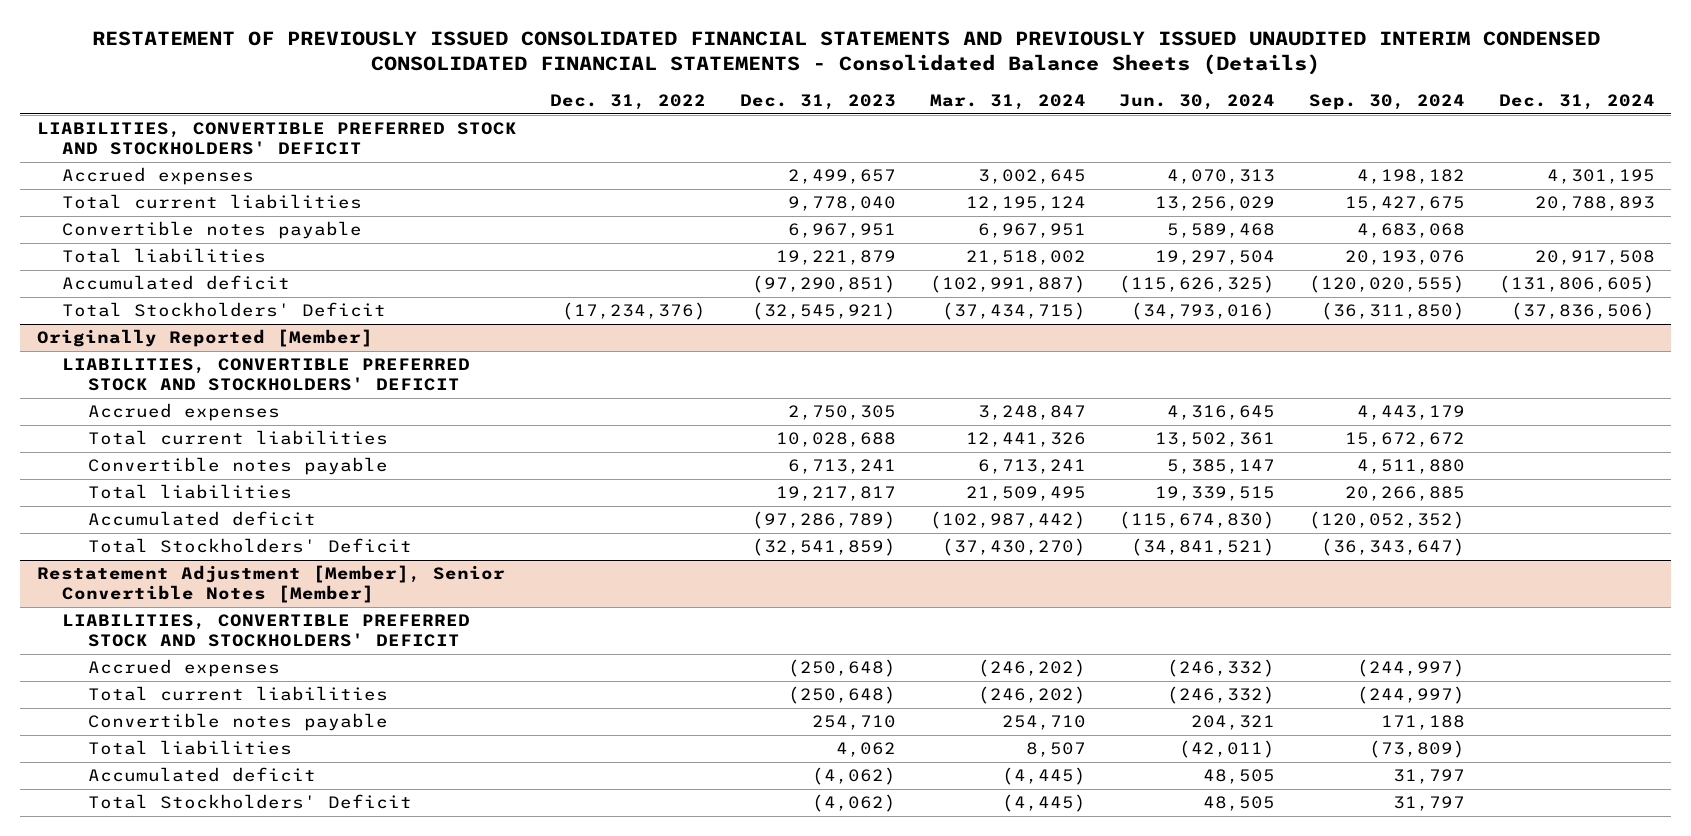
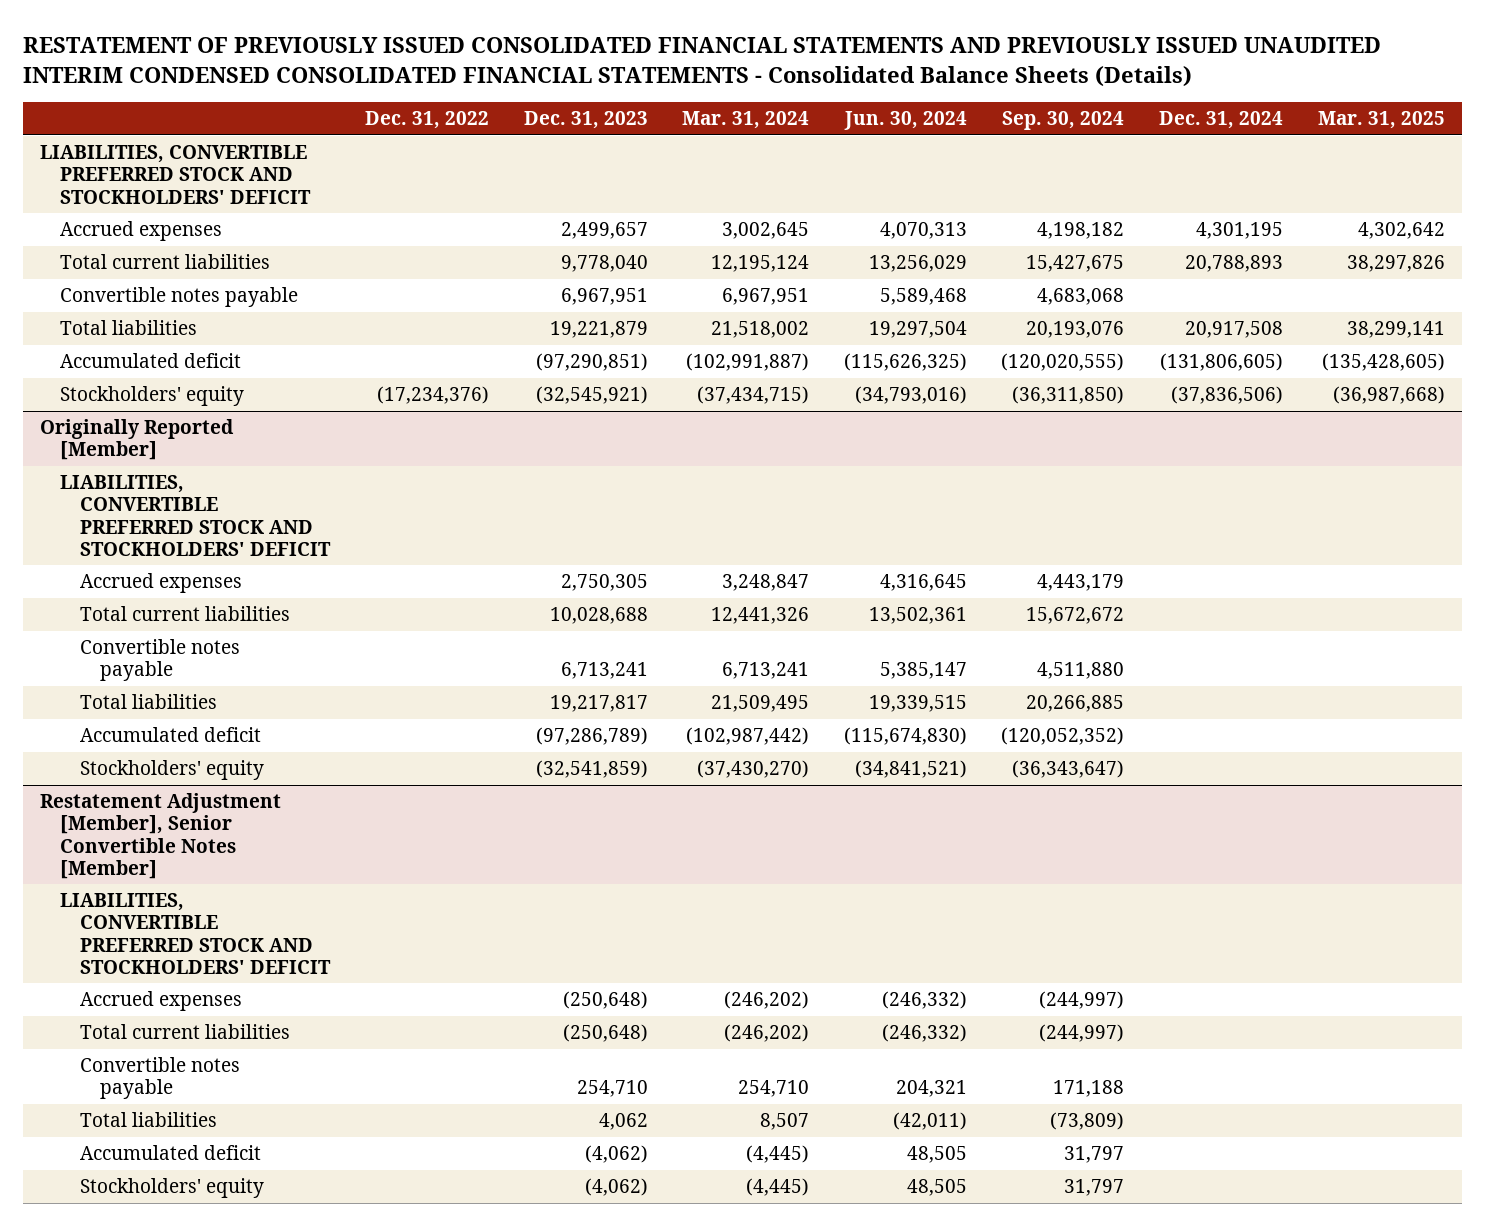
- | Dec. 31, 2022 | Dec. 31, 2023 | Mar. 31, 2024 | Jun. 30, 2024 | Sep. 30, 2024 | Dec. 31, 2024
+ | Dec. 31, 2022 | Dec. 31, 2023 | Mar. 31, 2024 | Jun. 30, 2024 | Sep. 30, 2024 | Dec. 31, 2024 | Mar. 31, 2025
- Total Stockholders' Deficit | (17,234,376) | (32,545,921) | (37,434,715) | (34,793,016) | (36,311,850) | (37,836,506)
+ Stockholders' equity | (17,234,376) | (32,545,921) | (37,434,715) | (34,793,016) | (36,311,850) | (37,836,506) | (36,987,668)
@ Originally Reported [Member]
- Total Stockholders' Deficit | | (32,541,859) | (37,430,270) | (34,841,521) | (36,343,647) |
+ Stockholders' equity | | (32,541,859) | (37,430,270) | (34,841,521) | (36,343,647) | |
@ Restatement Adjustment [Member], Senior Convertible Notes [Member]
- Total Stockholders' Deficit | | (4,062) | (4,445) | 48,505 | 31,797 |
+ Stockholders' equity | | (4,062) | (4,445) | 48,505 | 31,797 | |

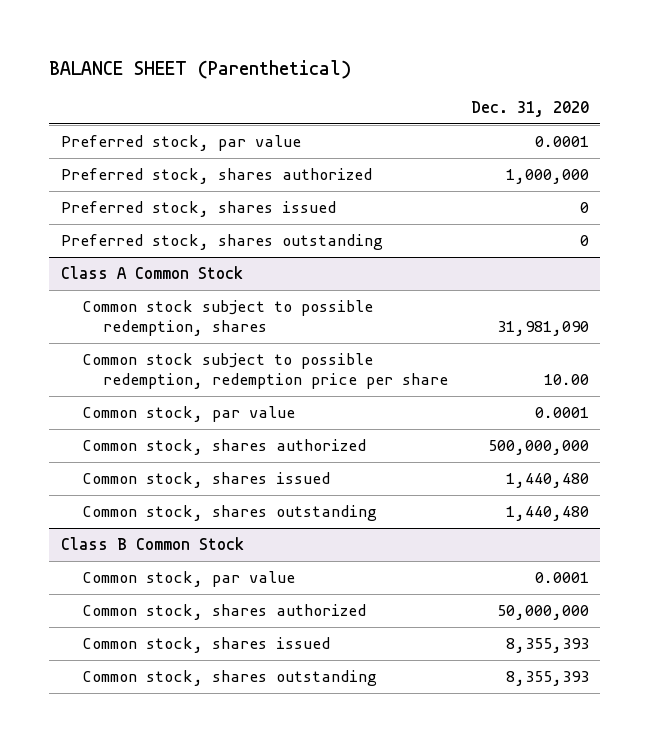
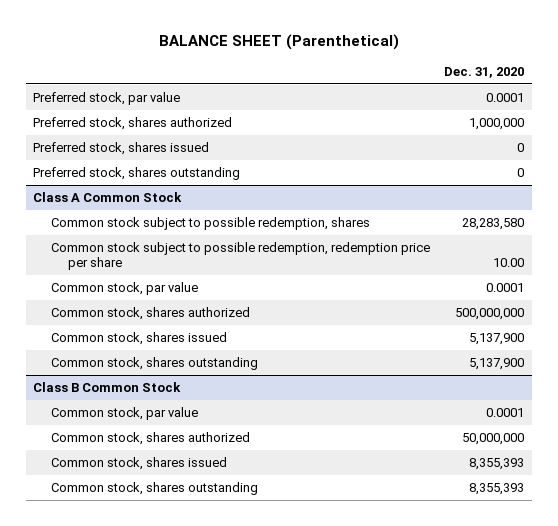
@ Class A Common Stock
- Common stock subject to possible redemption, shares | 31,981,090
+ Common stock subject to possible redemption, shares | 28,283,580
- Common stock, shares issued | 1,440,480
- Common stock, shares outstanding | 1,440,480
+ Common stock, shares issued | 5,137,900
+ Common stock, shares outstanding | 5,137,900

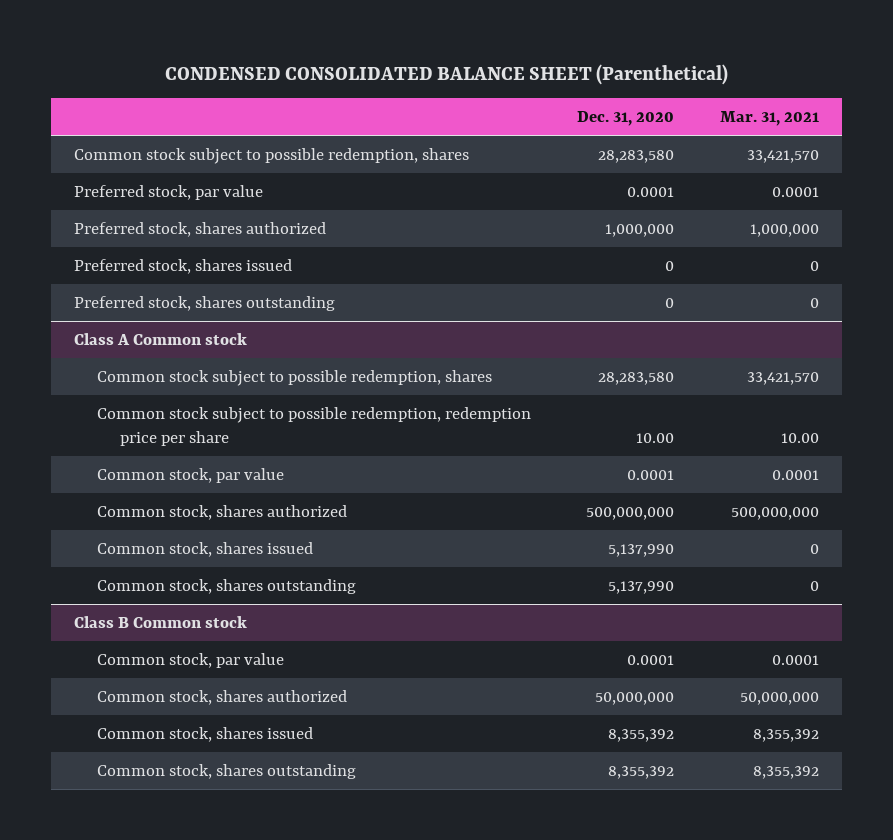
- BALANCE SHEET (Parenthetical)
+ CONDENSED CONSOLIDATED BALANCE SHEET (Parenthetical)
- | Dec. 31, 2020
+ | Dec. 31, 2020 | Mar. 31, 2021
+ Common stock subject to possible redemption, shares | 28,283,580 | 33,421,570
- Class A Common Stock
+ Class A Common stock
- Common stock, shares issued | 5,137,900
- Common stock, shares outstanding | 5,137,900
- Class B Common Stock
+ Common stock, shares issued | 5,137,990 | 0
+ Common stock, shares outstanding | 5,137,990 | 0
+ Class B Common stock
- Common stock, shares issued | 8,355,393
- Common stock, shares outstanding | 8,355,393
+ Common stock, shares issued | 8,355,392 | 8,355,392
+ Common stock, shares outstanding | 8,355,392 | 8,355,392

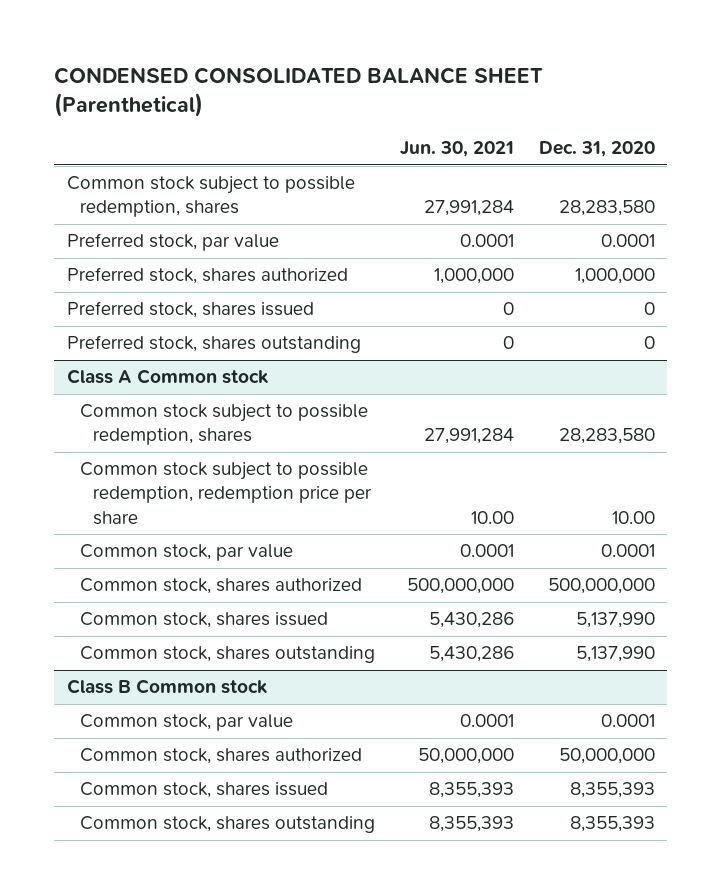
- | Dec. 31, 2020 | Mar. 31, 2021
+ | Jun. 30, 2021 | Dec. 31, 2020
@ Class B Common stock
- Common stock, shares issued | 8,355,392 | 8,355,392
- Common stock, shares outstanding | 8,355,392 | 8,355,392
+ Common stock, shares issued | 8,355,393 | 8,355,393
+ Common stock, shares outstanding | 8,355,393 | 8,355,393

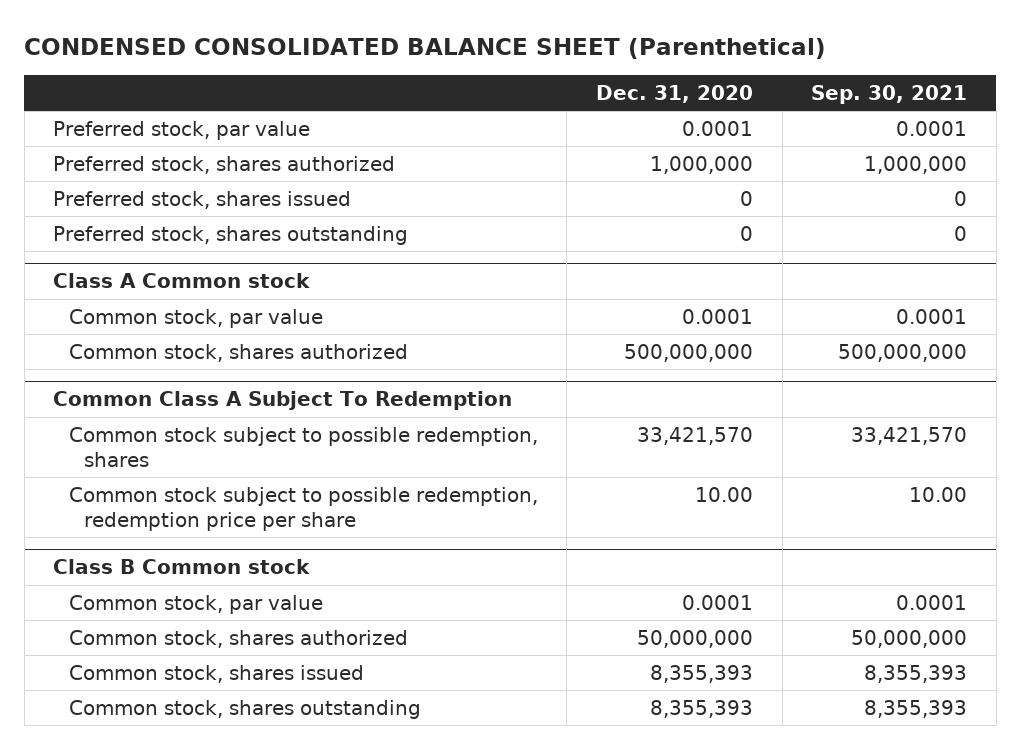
- | Jun. 30, 2021 | Dec. 31, 2020
+ | Dec. 31, 2020 | Sep. 30, 2021
- Common stock subject to possible redemption, shares | 27,991,284 | 28,283,580
@ Class A Common stock
- Common stock subject to possible redemption, shares | 27,991,284 | 28,283,580
- Common stock subject to possible redemption, redemption price per share | 10.00 | 10.00
- Common stock, shares issued | 5,430,286 | 5,137,990
- Common stock, shares outstanding | 5,430,286 | 5,137,990
+ Common Class A Subject To Redemption
+ Common stock subject to possible redemption, shares | 33,421,570 | 33,421,570
+ Common stock subject to possible redemption, redemption price per share | 10.00 | 10.00

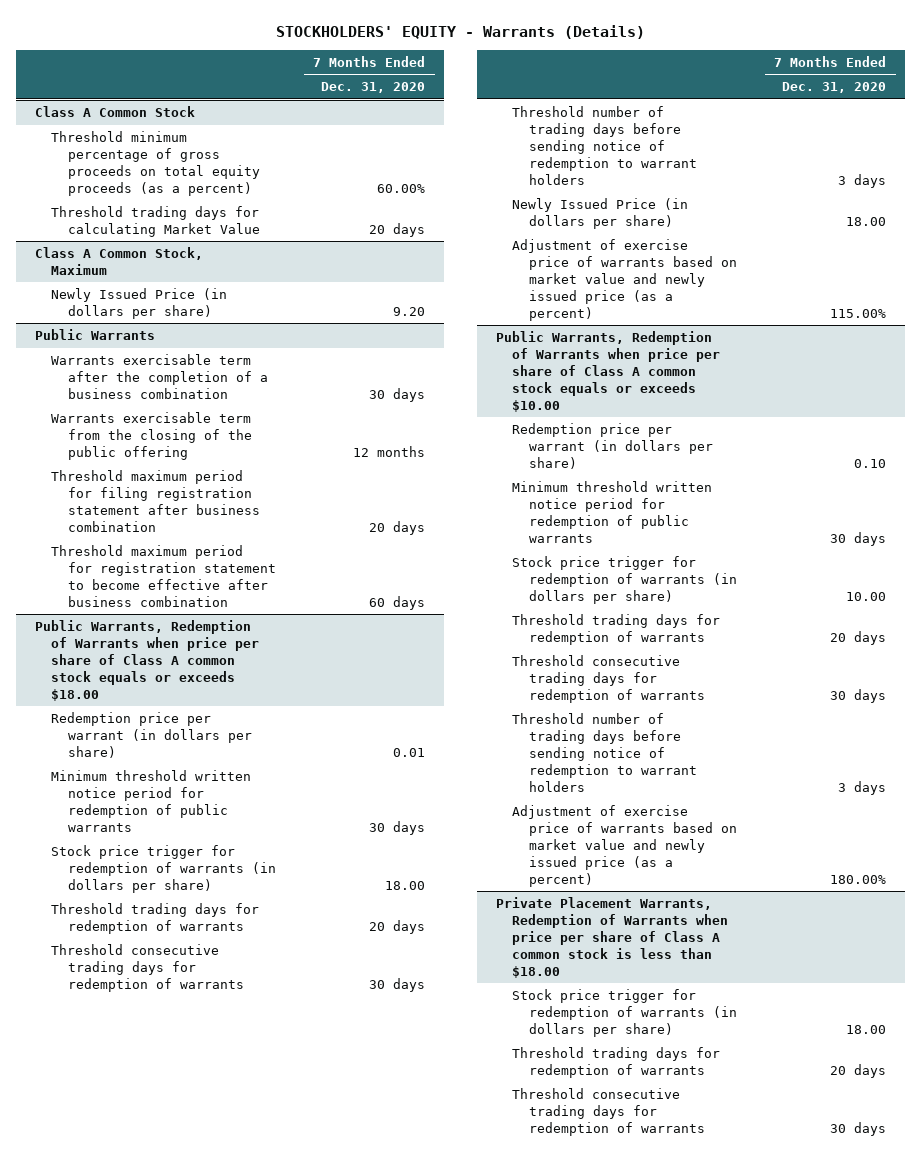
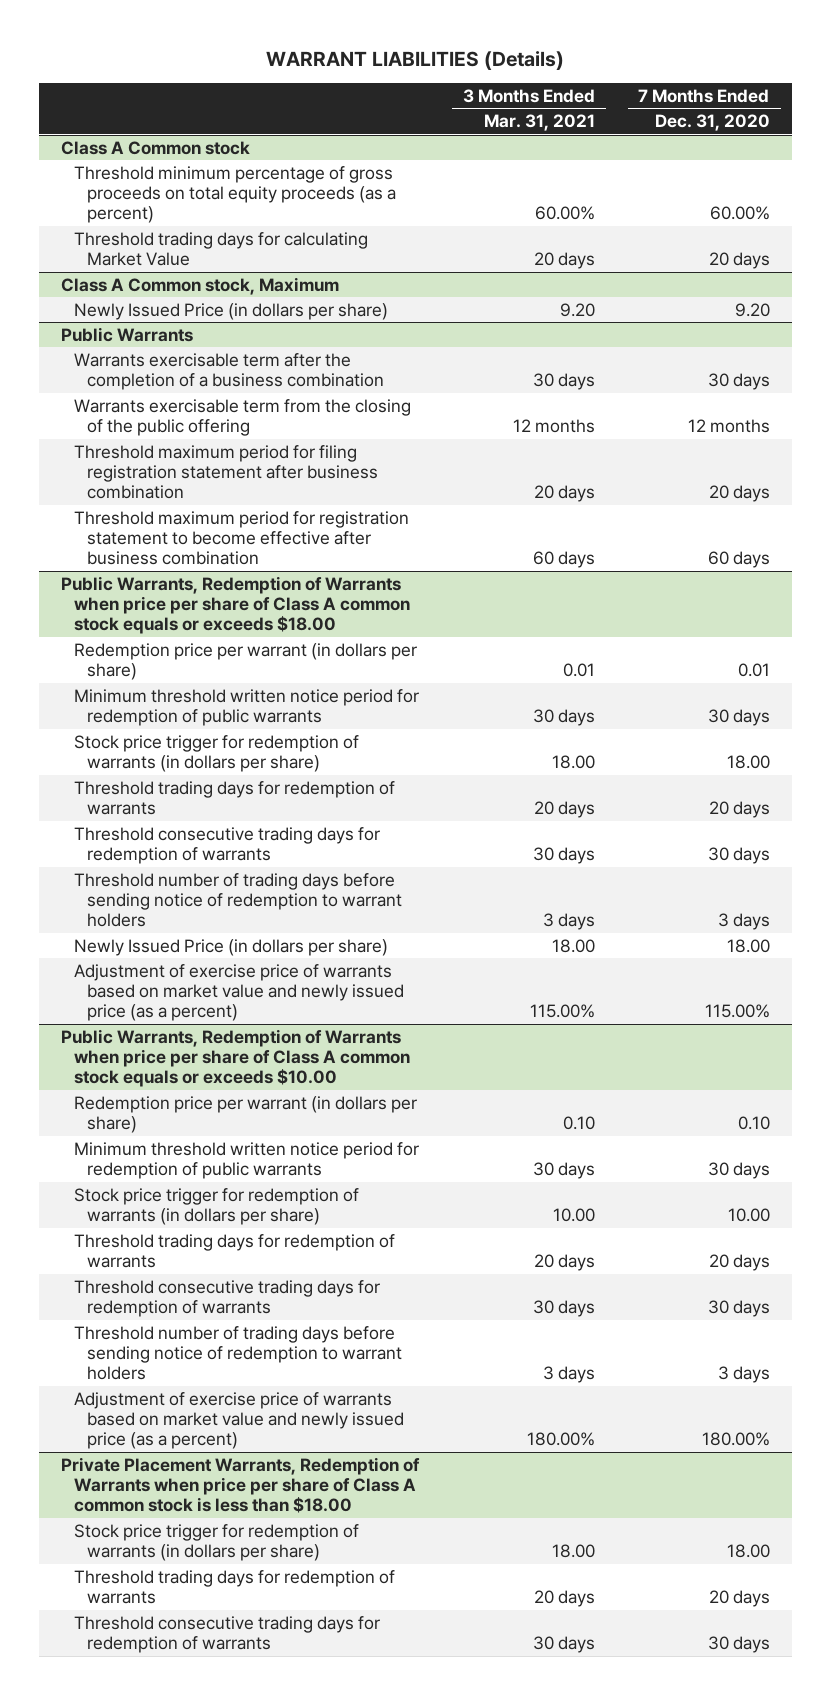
- STOCKHOLDERS' EQUITY - Warrants (Details)
+ WARRANT LIABILITIES (Details)
- | 7 Months Ended Dec. 31, 2020
+ | 3 Months Ended Mar. 31, 2021 | 7 Months Ended Dec. 31, 2020
- Class A Common Stock
+ Class A Common stock
- Class A Common Stock, Maximum
+ Class A Common stock, Maximum

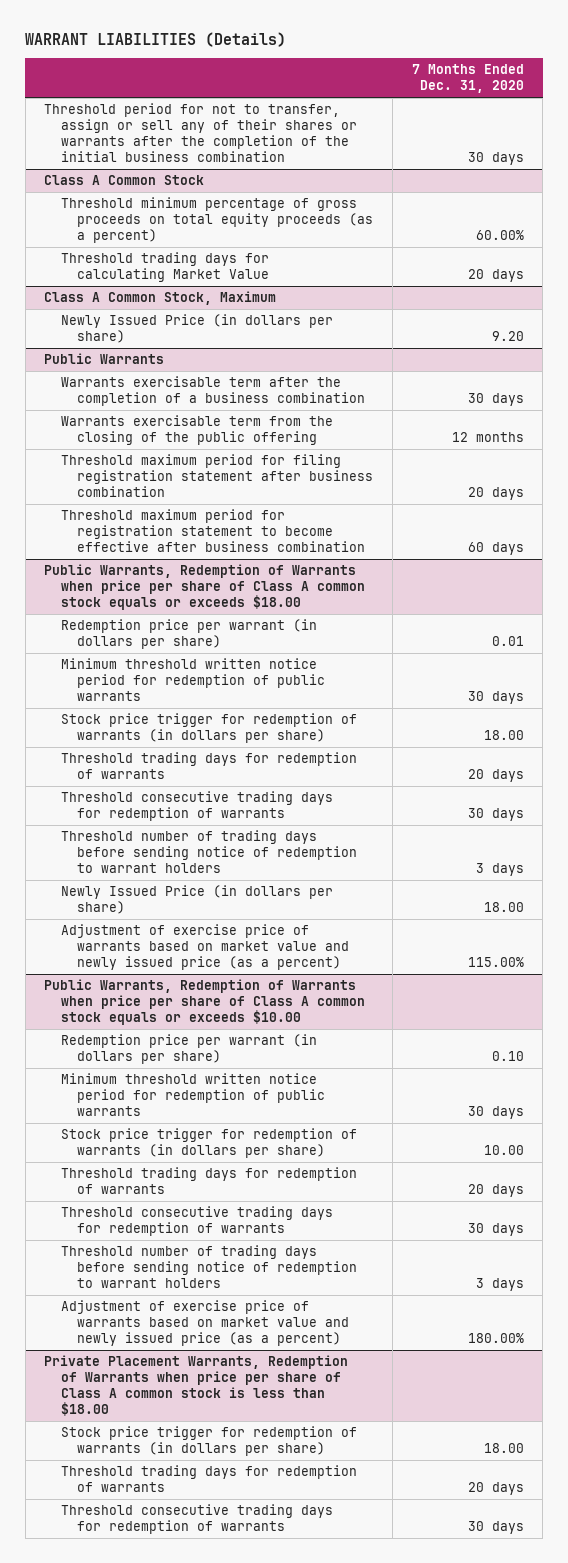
- | 3 Months Ended Mar. 31, 2021 | 7 Months Ended Dec. 31, 2020
+ | 7 Months Ended Dec. 31, 2020
- Class A Common stock
+ Threshold period for not to transfer, assign or sell any of their shares or warrants after the completion of the initial business combination | 30 days
+ Class A Common Stock
- Class A Common stock, Maximum
+ Class A Common Stock, Maximum

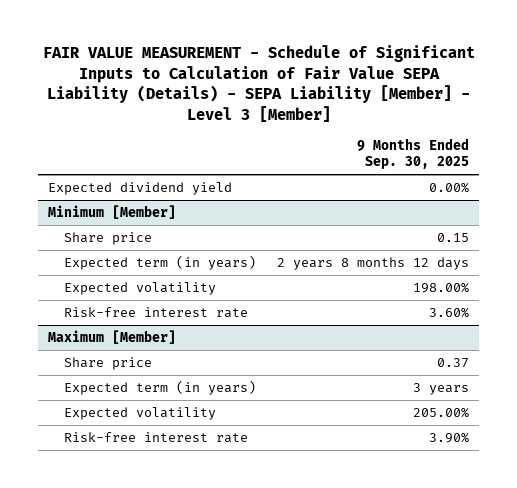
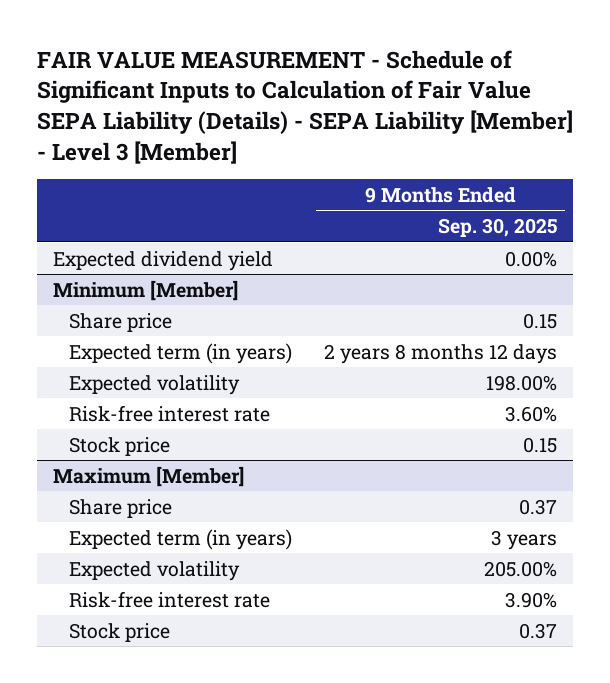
@ Minimum [Member]
+ Stock price | 0.15
@ Maximum [Member]
+ Stock price | 0.37

